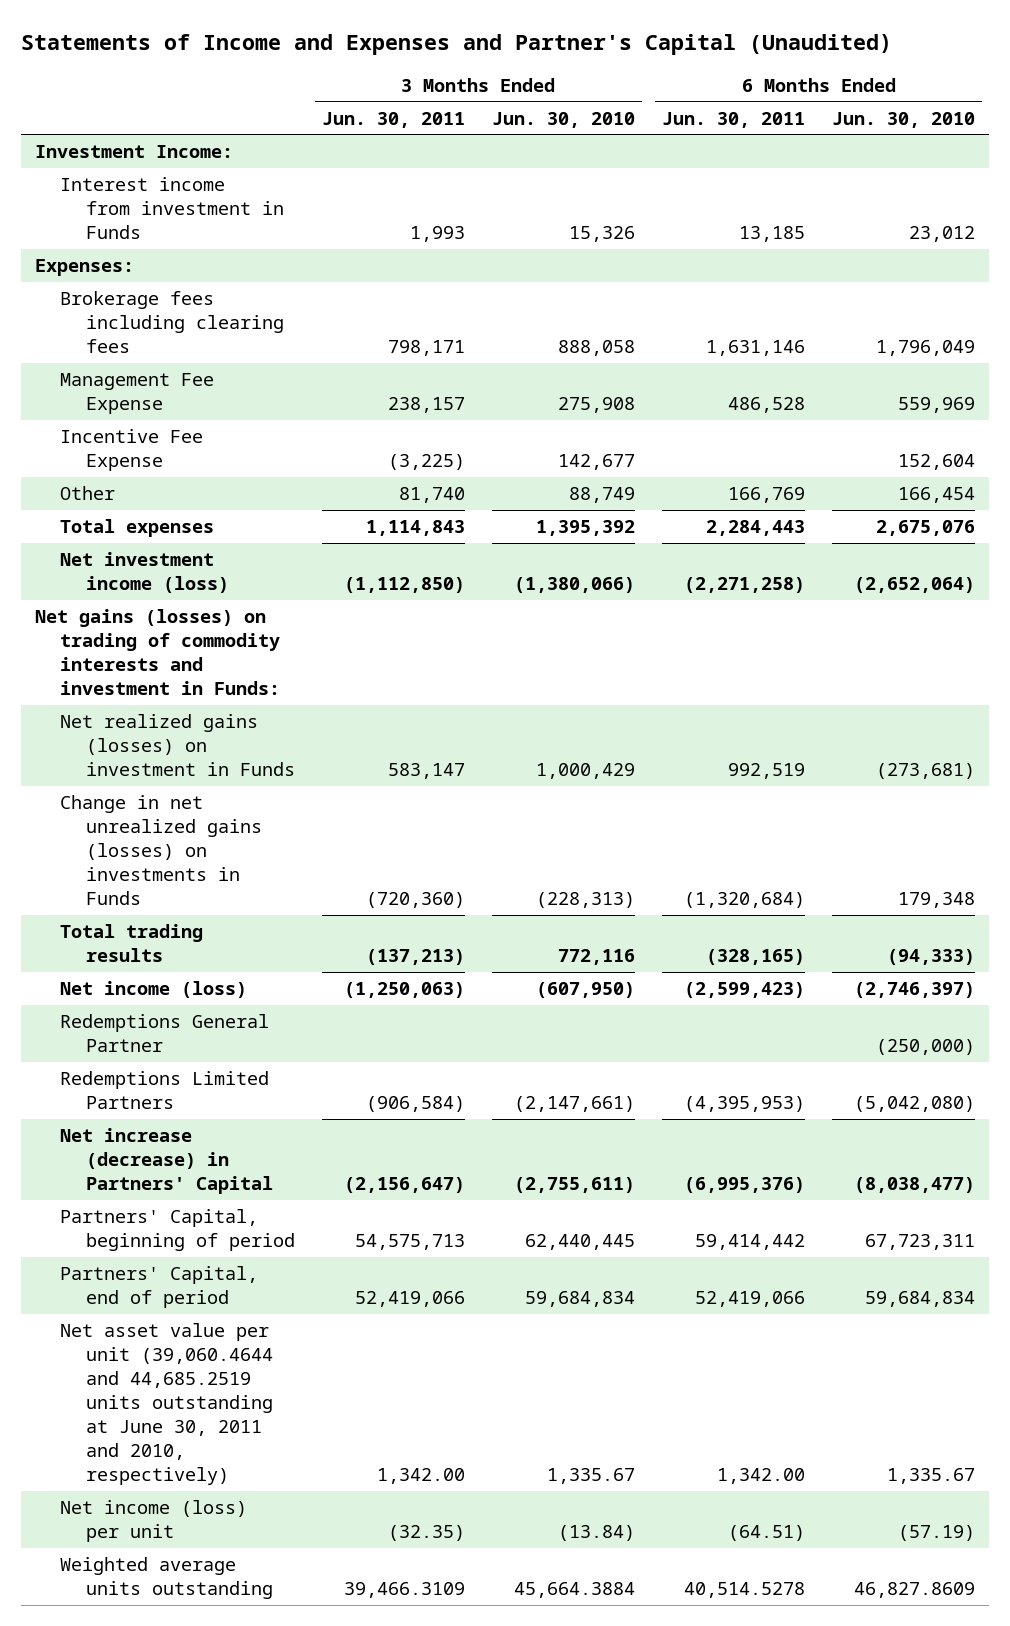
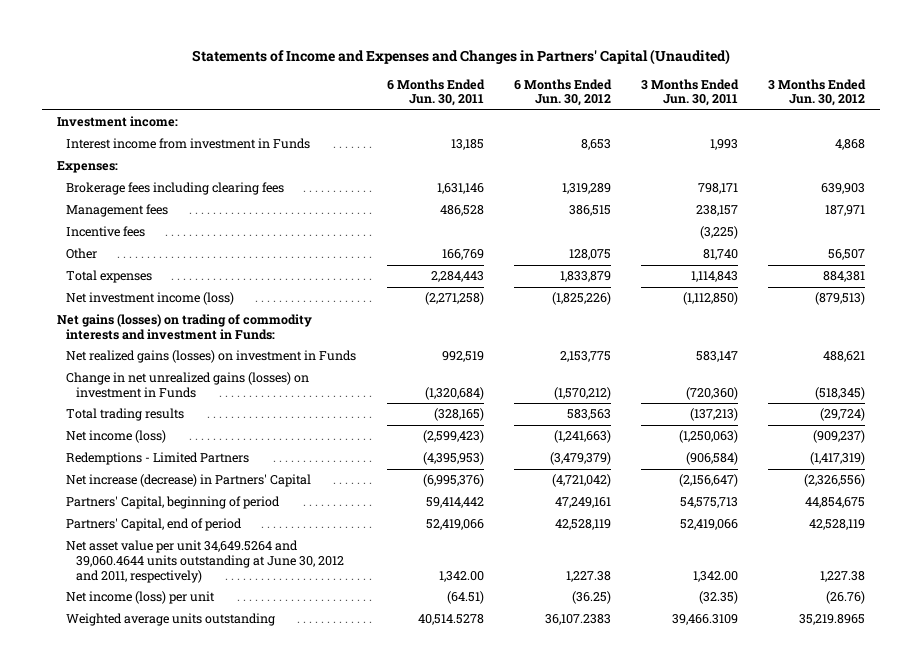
- Statements of Income and Expenses and Partner's Capital (Unaudited)
+ Statements of Income and Expenses and Changes in Partners' Capital (Unaudited)
- | 3 Months Ended Jun. 30, 2011 | 3 Months Ended Jun. 30, 2010 | 6 Months Ended Jun. 30, 2011 | 6 Months Ended Jun. 30, 2010
+ | 6 Months Ended Jun. 30, 2011 | 6 Months Ended Jun. 30, 2012 | 3 Months Ended Jun. 30, 2011 | 3 Months Ended Jun. 30, 2012
- Investment Income:
+ Investment income:
- Management Fee Expense | 238,157 | 275,908 | 486,528 | 559,969
- Incentive Fee Expense | (3,225) | 142,677 | | 152,604
+ Management fees | 486,528 | 386,515 | 238,157 | 187,971
+ Incentive fees | | | (3,225) |
- Change in net unrealized gains (losses) on investments in Funds | (720,360) | (228,313) | (1,320,684) | 179,348
+ Change in net unrealized gains (losses) on investment in Funds | (1,320,684) | (1,570,212) | (720,360) | (518,345)
- Redemptions General Partner | | | | (250,000)
- Redemptions Limited Partners | (906,584) | (2,147,661) | (4,395,953) | (5,042,080)
+ Redemptions - Limited Partners | (4,395,953) | (3,479,379) | (906,584) | (1,417,319)
- Net asset value per unit (39,060.4644 and 44,685.2519 units outstanding at June 30, 2011 and 2010, respectively) | 1,342.00 | 1,335.67 | 1,342.00 | 1,335.67
+ Net asset value per unit 34,649.5264 and 39,060.4644 units outstanding at June 30, 2012 and 2011, respectively) | 1,342.00 | 1,227.38 | 1,342.00 | 1,227.38

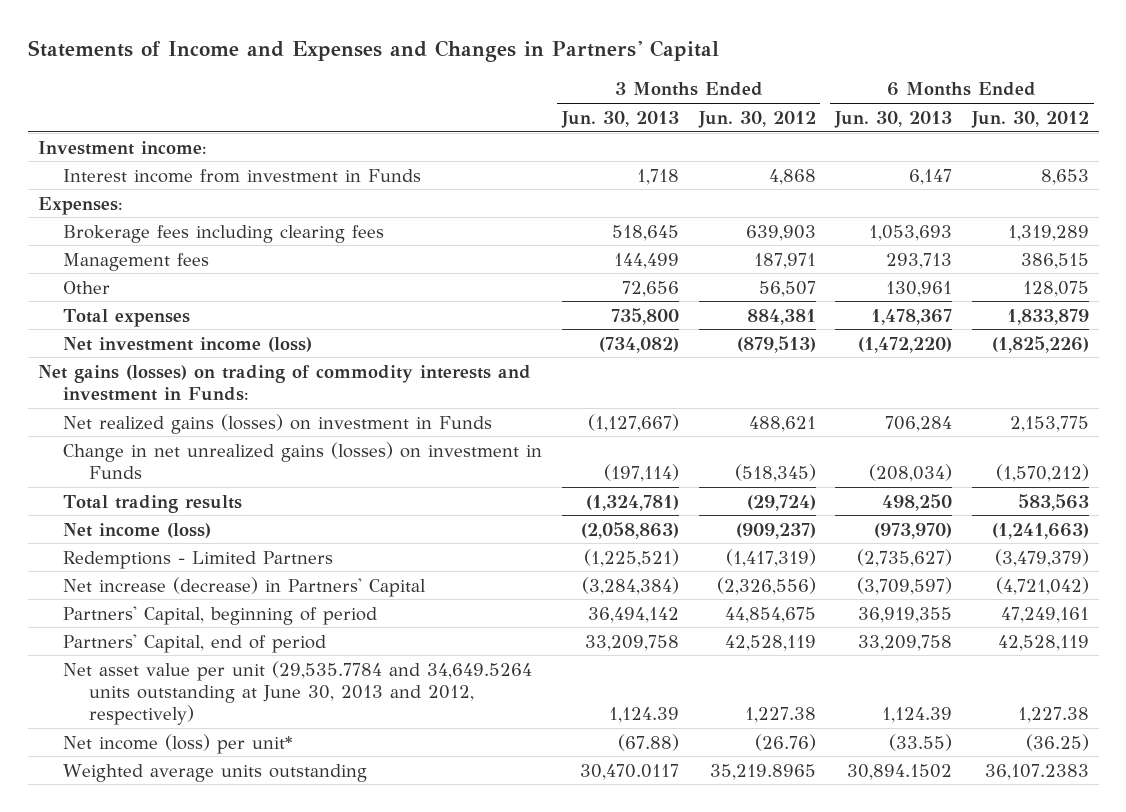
- Statements of Income and Expenses and Changes in Partners' Capital (Unaudited)
+ Statements of Income and Expenses and Changes in Partners' Capital
- | 6 Months Ended Jun. 30, 2011 | 6 Months Ended Jun. 30, 2012 | 3 Months Ended Jun. 30, 2011 | 3 Months Ended Jun. 30, 2012
+ | 3 Months Ended Jun. 30, 2013 | 3 Months Ended Jun. 30, 2012 | 6 Months Ended Jun. 30, 2013 | 6 Months Ended Jun. 30, 2012
- Incentive fees | | | (3,225) |
- Net asset value per unit 34,649.5264 and 39,060.4644 units outstanding at June 30, 2012 and 2011, respectively) | 1,342.00 | 1,227.38 | 1,342.00 | 1,227.38
- Net income (loss) per unit | (64.51) | (36.25) | (32.35) | (26.76)
+ Net asset value per unit (29,535.7784 and 34,649.5264 units outstanding at June 30, 2013 and 2012, respectively) | 1,124.39 | 1,227.38 | 1,124.39 | 1,227.38
+ Net income (loss) per unit* | (67.88) | (26.76) | (33.55) | (36.25)

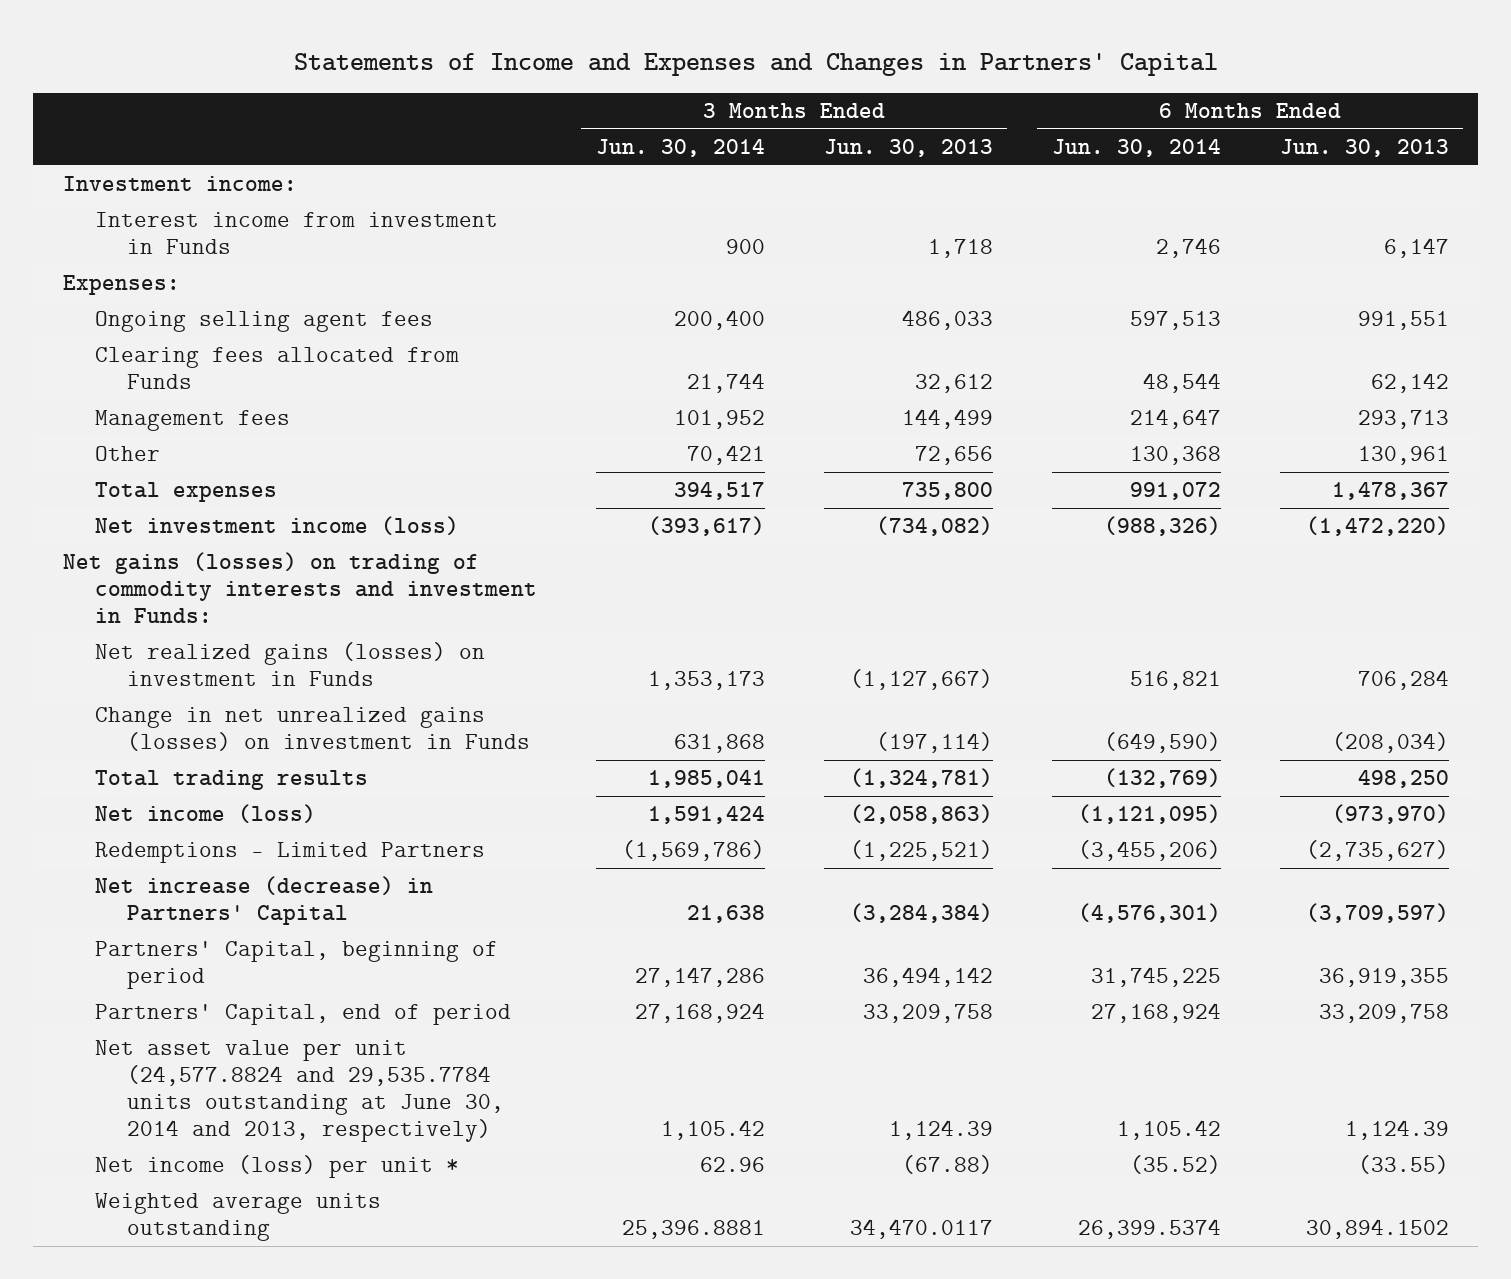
- | 3 Months Ended Jun. 30, 2013 | 3 Months Ended Jun. 30, 2012 | 6 Months Ended Jun. 30, 2013 | 6 Months Ended Jun. 30, 2012
+ | 3 Months Ended Jun. 30, 2014 | 3 Months Ended Jun. 30, 2013 | 6 Months Ended Jun. 30, 2014 | 6 Months Ended Jun. 30, 2013
- Brokerage fees including clearing fees | 518,645 | 639,903 | 1,053,693 | 1,319,289
+ Ongoing selling agent fees | 200,400 | 486,033 | 597,513 | 991,551
+ Clearing fees allocated from Funds | 21,744 | 32,612 | 48,544 | 62,142
- Net asset value per unit (29,535.7784 and 34,649.5264 units outstanding at June 30, 2013 and 2012, respectively) | 1,124.39 | 1,227.38 | 1,124.39 | 1,227.38
- Net income (loss) per unit* | (67.88) | (26.76) | (33.55) | (36.25)
- Weighted average units outstanding | 30,470.0117 | 35,219.8965 | 30,894.1502 | 36,107.2383
+ Net asset value per unit (24,577.8824 and 29,535.7784 units outstanding at June 30, 2014 and 2013, respectively) | 1,105.42 | 1,124.39 | 1,105.42 | 1,124.39
+ Net income (loss) per unit * | 62.96 | (67.88) | (35.52) | (33.55)
+ Weighted average units outstanding | 25,396.8881 | 34,470.0117 | 26,399.5374 | 30,894.1502

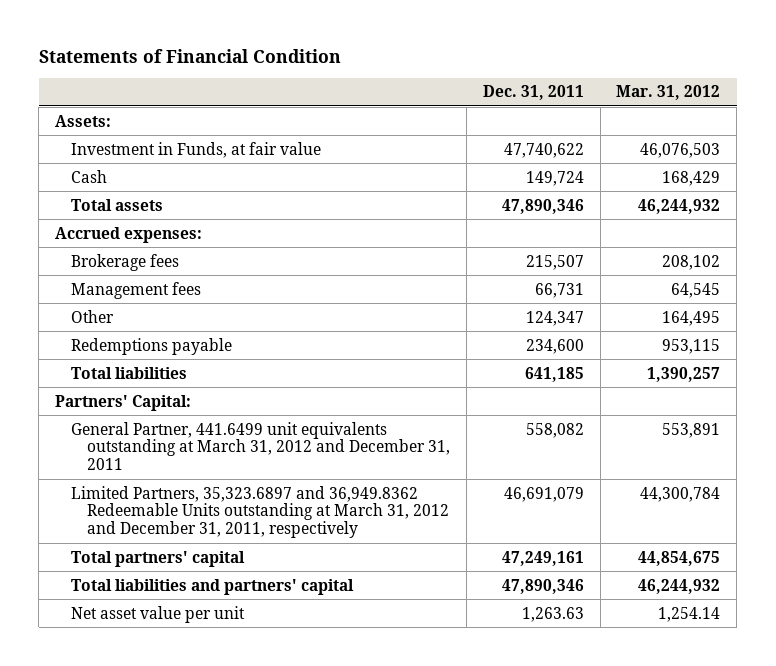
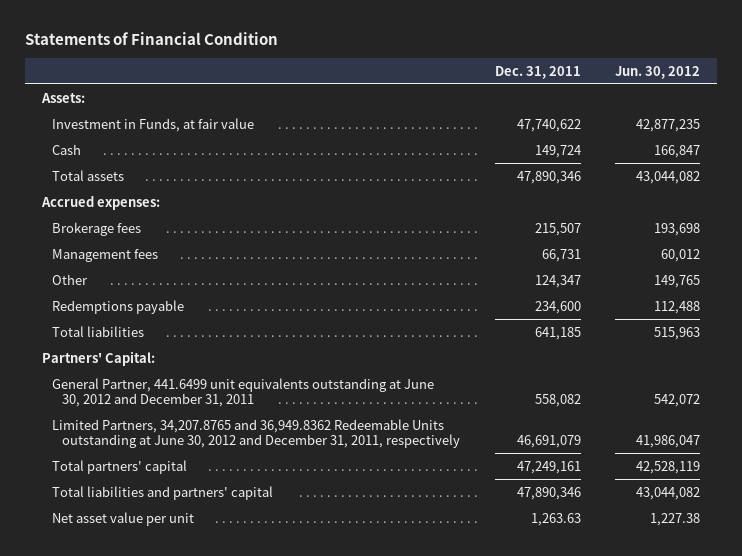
- | Dec. 31, 2011 | Mar. 31, 2012
+ | Dec. 31, 2011 | Jun. 30, 2012
- General Partner, 441.6499 unit equivalents outstanding at March 31, 2012 and December 31, 2011 | 558,082 | 553,891
- Limited Partners, 35,323.6897 and 36,949.8362 Redeemable Units outstanding at March 31, 2012 and December 31, 2011, respectively | 46,691,079 | 44,300,784
+ General Partner, 441.6499 unit equivalents outstanding at June 30, 2012 and December 31, 2011 | 558,082 | 542,072
+ Limited Partners, 34,207.8765 and 36,949.8362 Redeemable Units outstanding at June 30, 2012 and December 31, 2011, respectively | 46,691,079 | 41,986,047

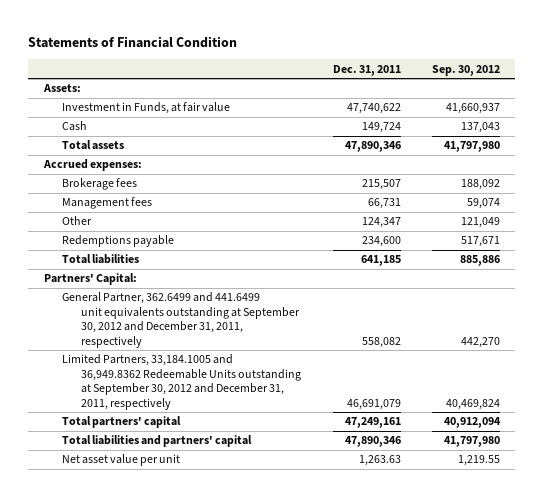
- | Dec. 31, 2011 | Jun. 30, 2012
+ | Dec. 31, 2011 | Sep. 30, 2012
- General Partner, 441.6499 unit equivalents outstanding at June 30, 2012 and December 31, 2011 | 558,082 | 542,072
- Limited Partners, 34,207.8765 and 36,949.8362 Redeemable Units outstanding at June 30, 2012 and December 31, 2011, respectively | 46,691,079 | 41,986,047
+ General Partner, 362.6499 and 441.6499 unit equivalents outstanding at September 30, 2012 and December 31, 2011, respectively | 558,082 | 442,270
+ Limited Partners, 33,184.1005 and 36,949.8362 Redeemable Units outstanding at September 30, 2012 and December 31, 2011, respectively | 46,691,079 | 40,469,824

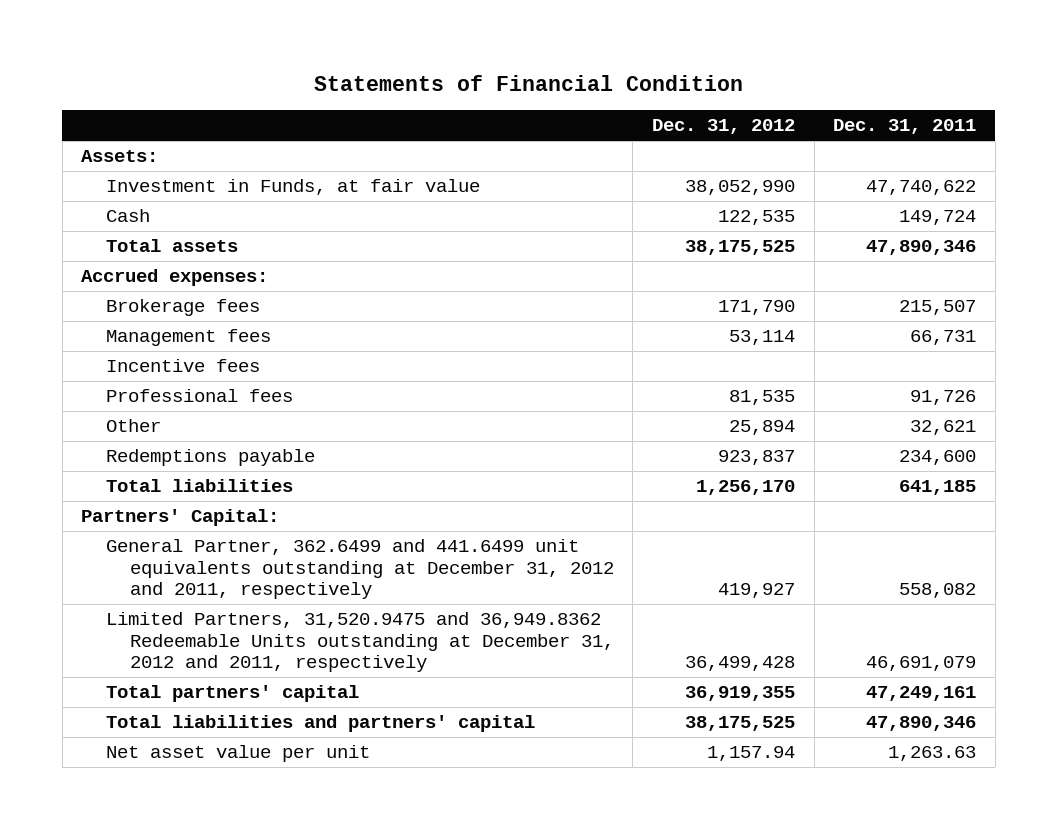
- | Dec. 31, 2011 | Sep. 30, 2012
+ | Dec. 31, 2012 | Dec. 31, 2011
- Other | 124,347 | 121,049
+ Incentive fees
+ Professional fees | 81,535 | 91,726
+ Other | 25,894 | 32,621
- General Partner, 362.6499 and 441.6499 unit equivalents outstanding at September 30, 2012 and December 31, 2011, respectively | 558,082 | 442,270
- Limited Partners, 33,184.1005 and 36,949.8362 Redeemable Units outstanding at September 30, 2012 and December 31, 2011, respectively | 46,691,079 | 40,469,824
+ General Partner, 362.6499 and 441.6499 unit equivalents outstanding at December 31, 2012 and 2011, respectively | 419,927 | 558,082
+ Limited Partners, 31,520.9475 and 36,949.8362 Redeemable Units outstanding at December 31, 2012 and 2011, respectively | 36,499,428 | 46,691,079

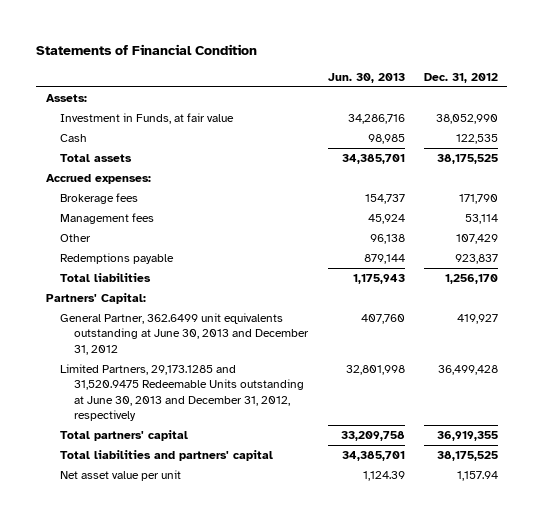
- | Dec. 31, 2012 | Dec. 31, 2011
+ | Jun. 30, 2013 | Dec. 31, 2012
- Incentive fees
- Professional fees | 81,535 | 91,726
- Other | 25,894 | 32,621
+ Other | 96,138 | 107,429
- General Partner, 362.6499 and 441.6499 unit equivalents outstanding at December 31, 2012 and 2011, respectively | 419,927 | 558,082
- Limited Partners, 31,520.9475 and 36,949.8362 Redeemable Units outstanding at December 31, 2012 and 2011, respectively | 36,499,428 | 46,691,079
+ General Partner, 362.6499 unit equivalents outstanding at June 30, 2013 and December 31, 2012 | 407,760 | 419,927
+ Limited Partners, 29,173.1285 and 31,520.9475 Redeemable Units outstanding at June 30, 2013 and December 31, 2012, respectively | 32,801,998 | 36,499,428

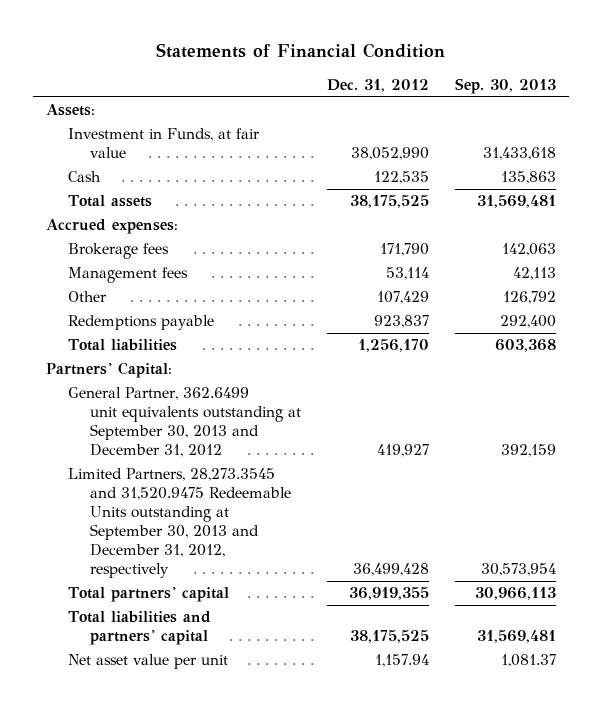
- | Jun. 30, 2013 | Dec. 31, 2012
+ | Dec. 31, 2012 | Sep. 30, 2013
- General Partner, 362.6499 unit equivalents outstanding at June 30, 2013 and December 31, 2012 | 407,760 | 419,927
- Limited Partners, 29,173.1285 and 31,520.9475 Redeemable Units outstanding at June 30, 2013 and December 31, 2012, respectively | 32,801,998 | 36,499,428
+ General Partner, 362.6499 unit equivalents outstanding at September 30, 2013 and December 31, 2012 | 419,927 | 392,159
+ Limited Partners, 28,273.3545 and 31,520.9475 Redeemable Units outstanding at September 30, 2013 and December 31, 2012, respectively | 36,499,428 | 30,573,954

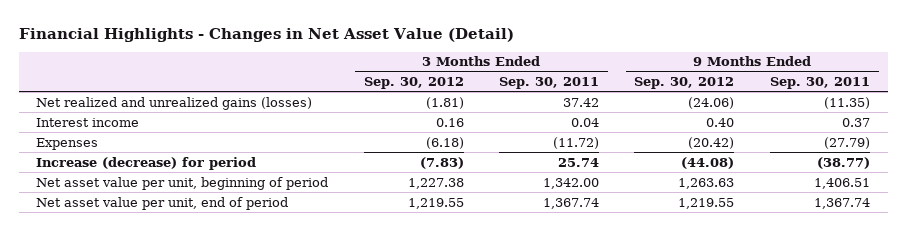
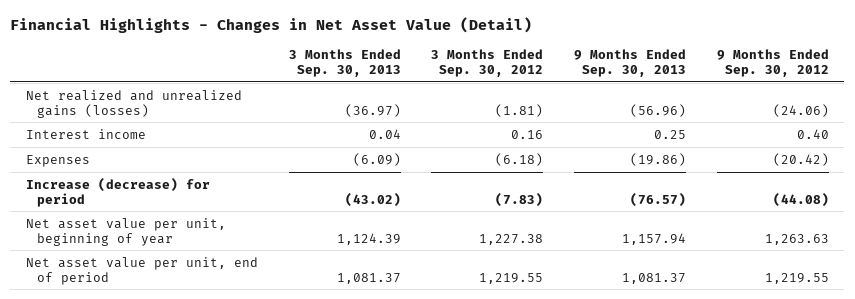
- | 3 Months Ended Sep. 30, 2012 | 3 Months Ended Sep. 30, 2011 | 9 Months Ended Sep. 30, 2012 | 9 Months Ended Sep. 30, 2011
+ | 3 Months Ended Sep. 30, 2013 | 3 Months Ended Sep. 30, 2012 | 9 Months Ended Sep. 30, 2013 | 9 Months Ended Sep. 30, 2012
- Net asset value per unit, beginning of period | 1,227.38 | 1,342.00 | 1,263.63 | 1,406.51
+ Net asset value per unit, beginning of year | 1,124.39 | 1,227.38 | 1,157.94 | 1,263.63

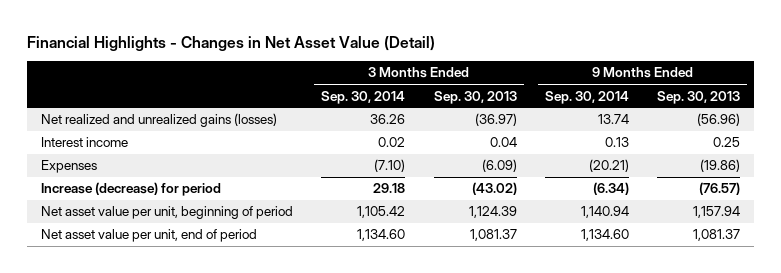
- | 3 Months Ended Sep. 30, 2013 | 3 Months Ended Sep. 30, 2012 | 9 Months Ended Sep. 30, 2013 | 9 Months Ended Sep. 30, 2012
+ | 3 Months Ended Sep. 30, 2014 | 3 Months Ended Sep. 30, 2013 | 9 Months Ended Sep. 30, 2014 | 9 Months Ended Sep. 30, 2013
- Net asset value per unit, beginning of year | 1,124.39 | 1,227.38 | 1,157.94 | 1,263.63
+ Net asset value per unit, beginning of period | 1,105.42 | 1,124.39 | 1,140.94 | 1,157.94

